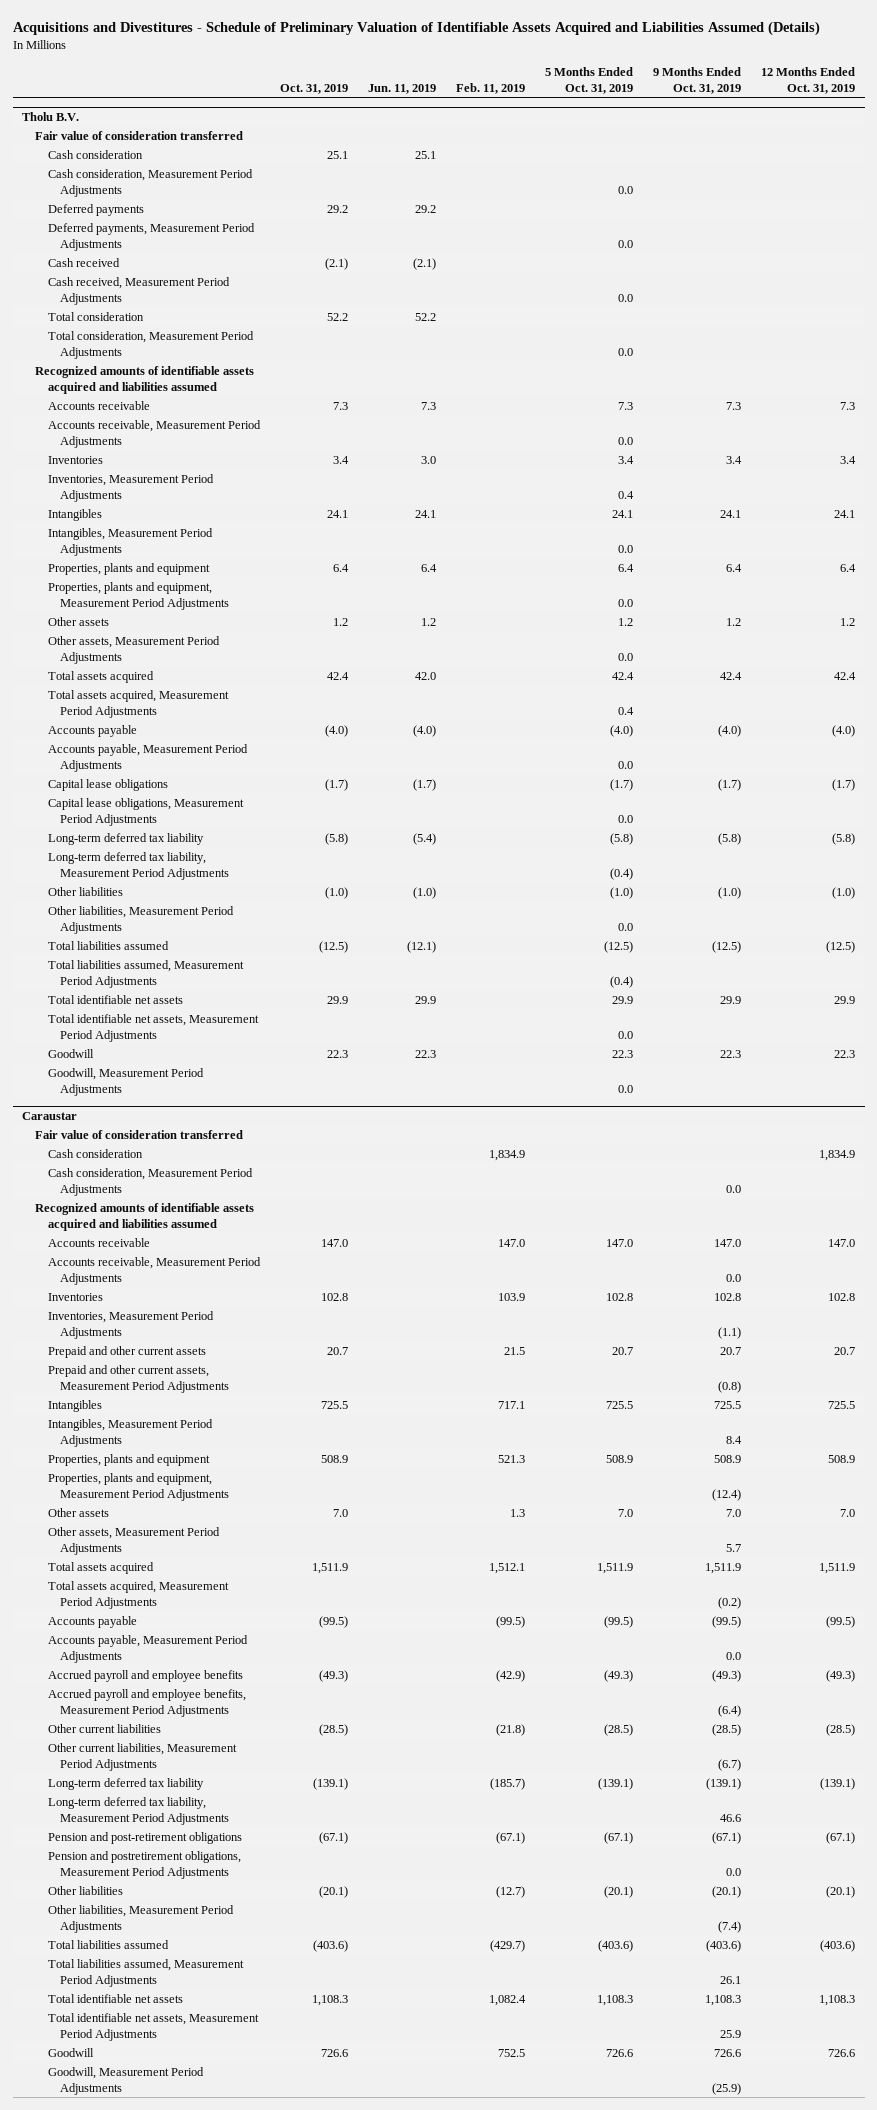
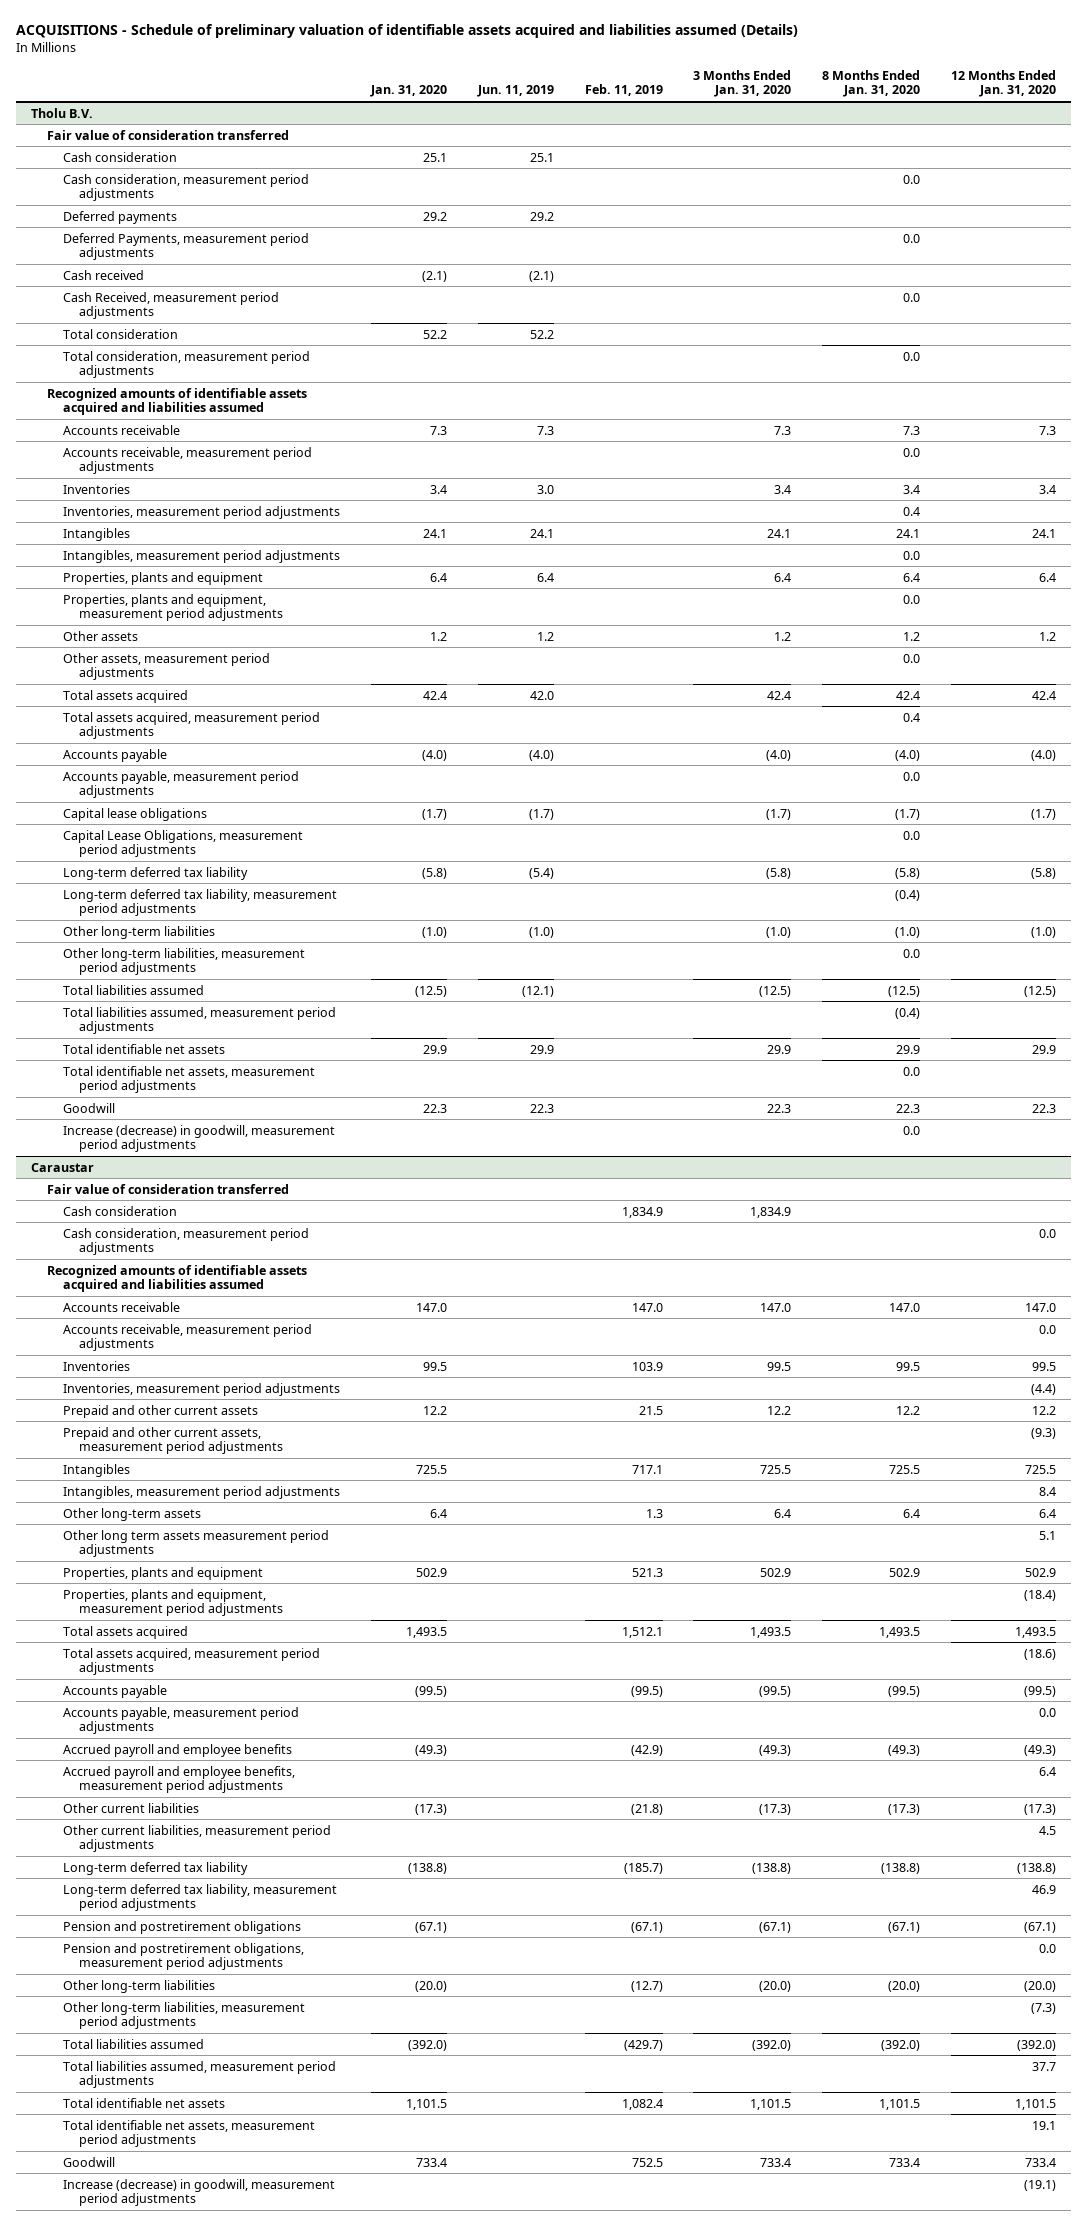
- Acquisitions and Divestitures - Schedule of Preliminary Valuation of Identifiable Assets Acquired and Liabilities Assumed (Details)
+ ACQUISITIONS - Schedule of preliminary valuation of identifiable assets acquired and liabilities assumed (Details)
- | Oct. 31, 2019 | Jun. 11, 2019 | Feb. 11, 2019 | 5 Months Ended Oct. 31, 2019 | 9 Months Ended Oct. 31, 2019 | 12 Months Ended Oct. 31, 2019
+ | Jan. 31, 2020 | Jun. 11, 2019 | Feb. 11, 2019 | 3 Months Ended Jan. 31, 2020 | 8 Months Ended Jan. 31, 2020 | 12 Months Ended Jan. 31, 2020
@ Tholu B.V.
- Cash consideration, Measurement Period Adjustments | | | | 0.0 | |
+ Cash consideration, measurement period adjustments | | | | | 0.0 |
- Deferred payments, Measurement Period Adjustments | | | | 0.0 | |
+ Deferred Payments, measurement period adjustments | | | | | 0.0 |
- Cash received, Measurement Period Adjustments | | | | 0.0 | |
+ Cash Received, measurement period adjustments | | | | | 0.0 |
- Total consideration, Measurement Period Adjustments | | | | 0.0 | |
+ Total consideration, measurement period adjustments | | | | | 0.0 |
- Accounts receivable, Measurement Period Adjustments | | | | 0.0 | |
+ Accounts receivable, measurement period adjustments | | | | | 0.0 |
- Inventories, Measurement Period Adjustments | | | | 0.4 | |
+ Inventories, measurement period adjustments | | | | | 0.4 |
- Intangibles, Measurement Period Adjustments | | | | 0.0 | |
+ Intangibles, measurement period adjustments | | | | | 0.0 |
- Properties, plants and equipment, Measurement Period Adjustments | | | | 0.0 | |
+ Properties, plants and equipment, measurement period adjustments | | | | | 0.0 |
- Other assets, Measurement Period Adjustments | | | | 0.0 | |
+ Other assets, measurement period adjustments | | | | | 0.0 |
- Total assets acquired, Measurement Period Adjustments | | | | 0.4 | |
+ Total assets acquired, measurement period adjustments | | | | | 0.4 |
- Accounts payable, Measurement Period Adjustments | | | | 0.0 | |
+ Accounts payable, measurement period adjustments | | | | | 0.0 |
- Capital lease obligations, Measurement Period Adjustments | | | | 0.0 | |
+ Capital Lease Obligations, measurement period adjustments | | | | | 0.0 |
- Long-term deferred tax liability, Measurement Period Adjustments | | | | (0.4) | |
- Other liabilities | (1.0) | (1.0) | | (1.0) | (1.0) | (1.0)
- Other liabilities, Measurement Period Adjustments | | | | 0.0 | |
+ Long-term deferred tax liability, measurement period adjustments | | | | | (0.4) |
+ Other long-term liabilities | (1.0) | (1.0) | | (1.0) | (1.0) | (1.0)
+ Other long-term liabilities, measurement period adjustments | | | | | 0.0 |
- Total liabilities assumed, Measurement Period Adjustments | | | | (0.4) | |
+ Total liabilities assumed, measurement period adjustments | | | | | (0.4) |
- Total identifiable net assets, Measurement Period Adjustments | | | | 0.0 | |
+ Total identifiable net assets, measurement period adjustments | | | | | 0.0 |
- Goodwill, Measurement Period Adjustments | | | | 0.0 | |
+ Increase (decrease) in goodwill, measurement period adjustments | | | | | 0.0 |
@ Caraustar
- Cash consideration, Measurement Period Adjustments | | | | | 0.0 |
+ Cash consideration, measurement period adjustments | | | | | | 0.0
- Accounts receivable, Measurement Period Adjustments | | | | | 0.0 |
+ Accounts receivable, measurement period adjustments | | | | | | 0.0
- Inventories, Measurement Period Adjustments | | | | | (1.1) |
+ Inventories, measurement period adjustments | | | | | | (4.4)
- Prepaid and other current assets, Measurement Period Adjustments | | | | | (0.8) |
+ Prepaid and other current assets, measurement period adjustments | | | | | | (9.3)
- Intangibles, Measurement Period Adjustments | | | | | 8.4 |
+ Intangibles, measurement period adjustments | | | | | | 8.4
+ Other long-term assets | 6.4 | | 1.3 | 6.4 | 6.4 | 6.4
+ Other long term assets measurement period adjustments | | | | | | 5.1
- Properties, plants and equipment, Measurement Period Adjustments | | | | | (12.4) |
- Other assets | 7.0 | | 1.3 | 7.0 | 7.0 | 7.0
- Other assets, Measurement Period Adjustments | | | | | 5.7 |
+ Properties, plants and equipment, measurement period adjustments | | | | | | (18.4)
- Total assets acquired, Measurement Period Adjustments | | | | | (0.2) |
+ Total assets acquired, measurement period adjustments | | | | | | (18.6)
- Accounts payable, Measurement Period Adjustments | | | | | 0.0 |
+ Accounts payable, measurement period adjustments | | | | | | 0.0
- Accrued payroll and employee benefits, Measurement Period Adjustments | | | | | (6.4) |
+ Accrued payroll and employee benefits, measurement period adjustments | | | | | | 6.4
- Other current liabilities, Measurement Period Adjustments | | | | | (6.7) |
+ Other current liabilities, measurement period adjustments | | | | | | 4.5
- Long-term deferred tax liability, Measurement Period Adjustments | | | | | 46.6 |
- Pension and post-retirement obligations | (67.1) | | (67.1) | (67.1) | (67.1) | (67.1)
- Pension and postretirement obligations, Measurement Period Adjustments | | | | | 0.0 |
- Other liabilities | (20.1) | | (12.7) | (20.1) | (20.1) | (20.1)
- Other liabilities, Measurement Period Adjustments | | | | | (7.4) |
+ Long-term deferred tax liability, measurement period adjustments | | | | | | 46.9
+ Pension and postretirement obligations | (67.1) | | (67.1) | (67.1) | (67.1) | (67.1)
+ Pension and postretirement obligations, measurement period adjustments | | | | | | 0.0
+ Other long-term liabilities | (20.0) | | (12.7) | (20.0) | (20.0) | (20.0)
+ Other long-term liabilities, measurement period adjustments | | | | | | (7.3)
- Total liabilities assumed, Measurement Period Adjustments | | | | | 26.1 |
+ Total liabilities assumed, measurement period adjustments | | | | | | 37.7
- Total identifiable net assets, Measurement Period Adjustments | | | | | 25.9 |
+ Total identifiable net assets, measurement period adjustments | | | | | | 19.1
- Goodwill, Measurement Period Adjustments | | | | | (25.9) |
+ Increase (decrease) in goodwill, measurement period adjustments | | | | | | (19.1)

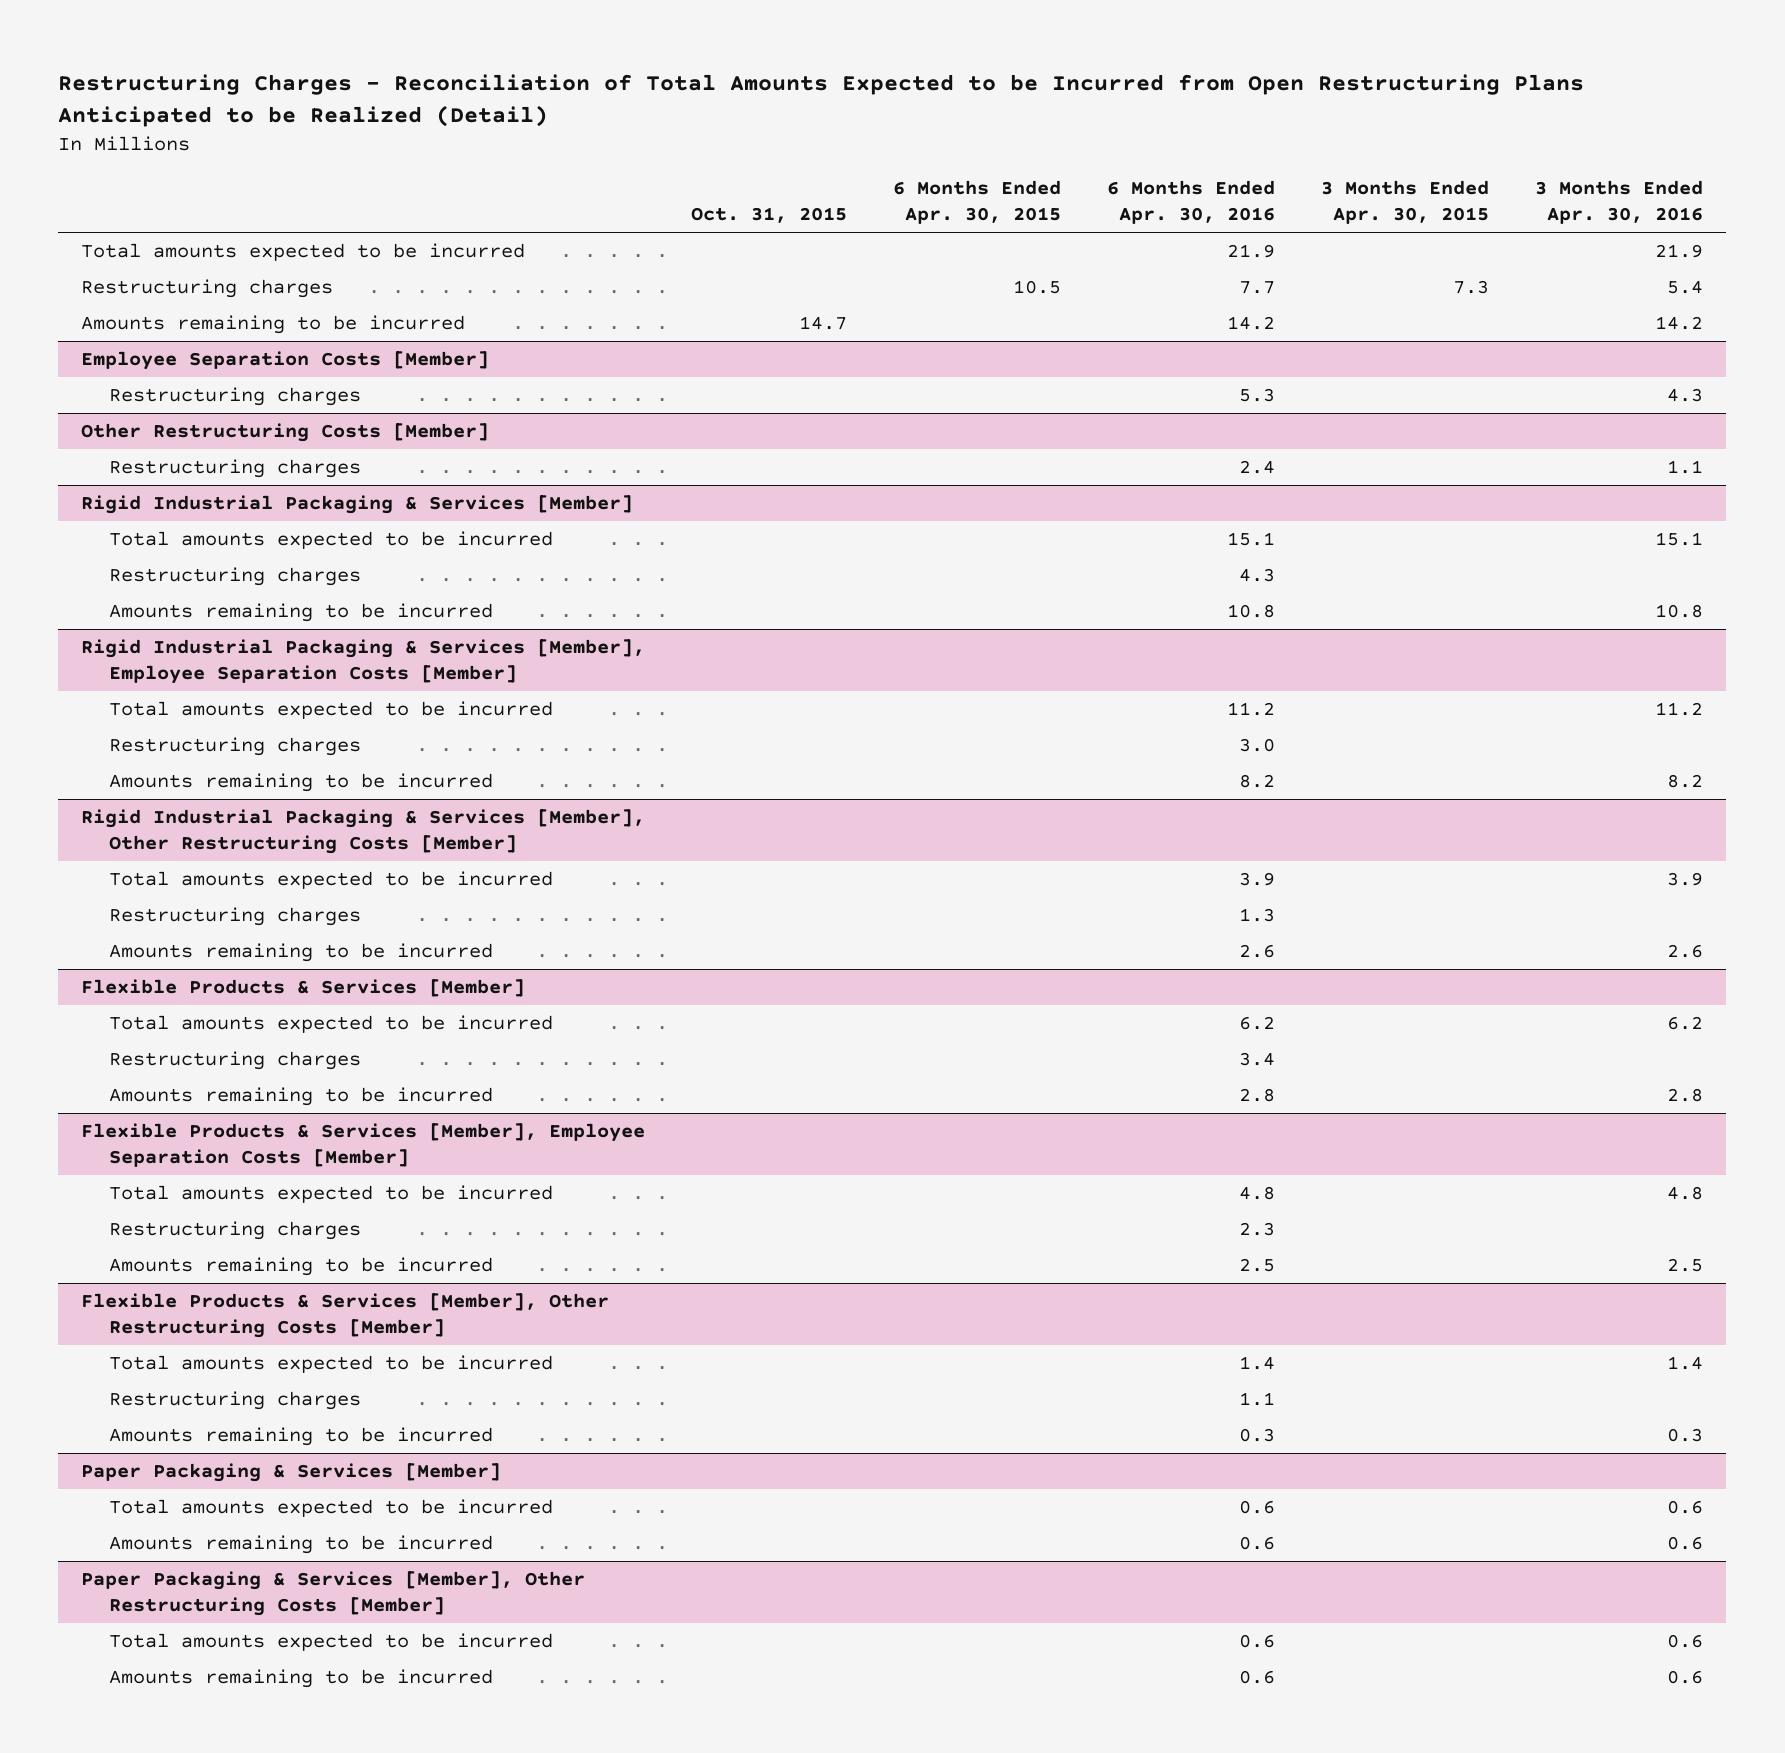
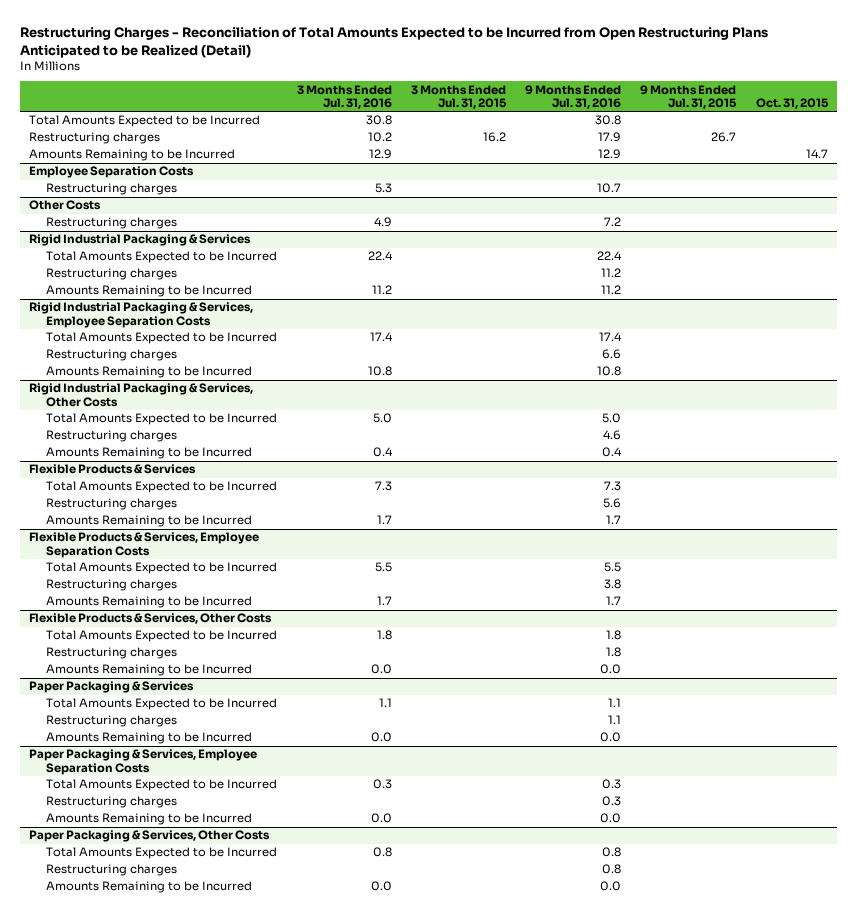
- | Oct. 31, 2015 | 6 Months Ended Apr. 30, 2015 | 6 Months Ended Apr. 30, 2016 | 3 Months Ended Apr. 30, 2015 | 3 Months Ended Apr. 30, 2016
+ | 3 Months Ended Jul. 31, 2016 | 3 Months Ended Jul. 31, 2015 | 9 Months Ended Jul. 31, 2016 | 9 Months Ended Jul. 31, 2015 | Oct. 31, 2015
- Total amounts expected to be incurred | | | 21.9 | | 21.9
+ Total Amounts Expected to be Incurred | 30.8 | | 30.8 | |
- Amounts remaining to be incurred | 14.7 | | 14.2 | | 14.2
- Employee Separation Costs [Member]
+ Amounts Remaining to be Incurred | 12.9 | | 12.9 | | 14.7
+ Employee Separation Costs
- Other Restructuring Costs [Member]
+ Other Costs
- Rigid Industrial Packaging & Services [Member]
- Total amounts expected to be incurred | | | 15.1 | | 15.1
+ Rigid Industrial Packaging & Services
+ Total Amounts Expected to be Incurred | 22.4 | | 22.4 | |
- Amounts remaining to be incurred | | | 10.8 | | 10.8
- Rigid Industrial Packaging & Services [Member], Employee Separation Costs [Member]
- Total amounts expected to be incurred | | | 11.2 | | 11.2
+ Amounts Remaining to be Incurred | 11.2 | | 11.2 | |
+ Rigid Industrial Packaging & Services, Employee Separation Costs
+ Total Amounts Expected to be Incurred | 17.4 | | 17.4 | |
- Amounts remaining to be incurred | | | 8.2 | | 8.2
- Rigid Industrial Packaging & Services [Member], Other Restructuring Costs [Member]
- Total amounts expected to be incurred | | | 3.9 | | 3.9
+ Amounts Remaining to be Incurred | 10.8 | | 10.8 | |
+ Rigid Industrial Packaging & Services, Other Costs
+ Total Amounts Expected to be Incurred | 5.0 | | 5.0 | |
- Amounts remaining to be incurred | | | 2.6 | | 2.6
- Flexible Products & Services [Member]
- Total amounts expected to be incurred | | | 6.2 | | 6.2
+ Amounts Remaining to be Incurred | 0.4 | | 0.4 | |
+ Flexible Products & Services
+ Total Amounts Expected to be Incurred | 7.3 | | 7.3 | |
- Amounts remaining to be incurred | | | 2.8 | | 2.8
- Flexible Products & Services [Member], Employee Separation Costs [Member]
- Total amounts expected to be incurred | | | 4.8 | | 4.8
+ Amounts Remaining to be Incurred | 1.7 | | 1.7 | |
+ Flexible Products & Services, Employee Separation Costs
+ Total Amounts Expected to be Incurred | 5.5 | | 5.5 | |
- Amounts remaining to be incurred | | | 2.5 | | 2.5
- Flexible Products & Services [Member], Other Restructuring Costs [Member]
- Total amounts expected to be incurred | | | 1.4 | | 1.4
+ Amounts Remaining to be Incurred | 1.7 | | 1.7 | |
+ Flexible Products & Services, Other Costs
+ Total Amounts Expected to be Incurred | 1.8 | | 1.8 | |
- Amounts remaining to be incurred | | | 0.3 | | 0.3
- Paper Packaging & Services [Member]
- Total amounts expected to be incurred | | | 0.6 | | 0.6
- Amounts remaining to be incurred | | | 0.6 | | 0.6
- Paper Packaging & Services [Member], Other Restructuring Costs [Member]
- Total amounts expected to be incurred | | | 0.6 | | 0.6
- Amounts remaining to be incurred | | | 0.6 | | 0.6
+ Amounts Remaining to be Incurred | 0.0 | | 0.0 | |
+ Paper Packaging & Services
+ Total Amounts Expected to be Incurred | 1.1 | | 1.1 | |
+ Restructuring charges | | | 1.1 | |
+ Amounts Remaining to be Incurred | 0.0 | | 0.0 | |
+ Paper Packaging & Services, Employee Separation Costs
+ Total Amounts Expected to be Incurred | 0.3 | | 0.3 | |
+ Restructuring charges | | | 0.3 | |
+ Amounts Remaining to be Incurred | 0.0 | | 0.0 | |
+ Paper Packaging & Services, Other Costs
+ Total Amounts Expected to be Incurred | 0.8 | | 0.8 | |
+ Restructuring charges | | | 0.8 | |
+ Amounts Remaining to be Incurred | 0.0 | | 0.0 | |

